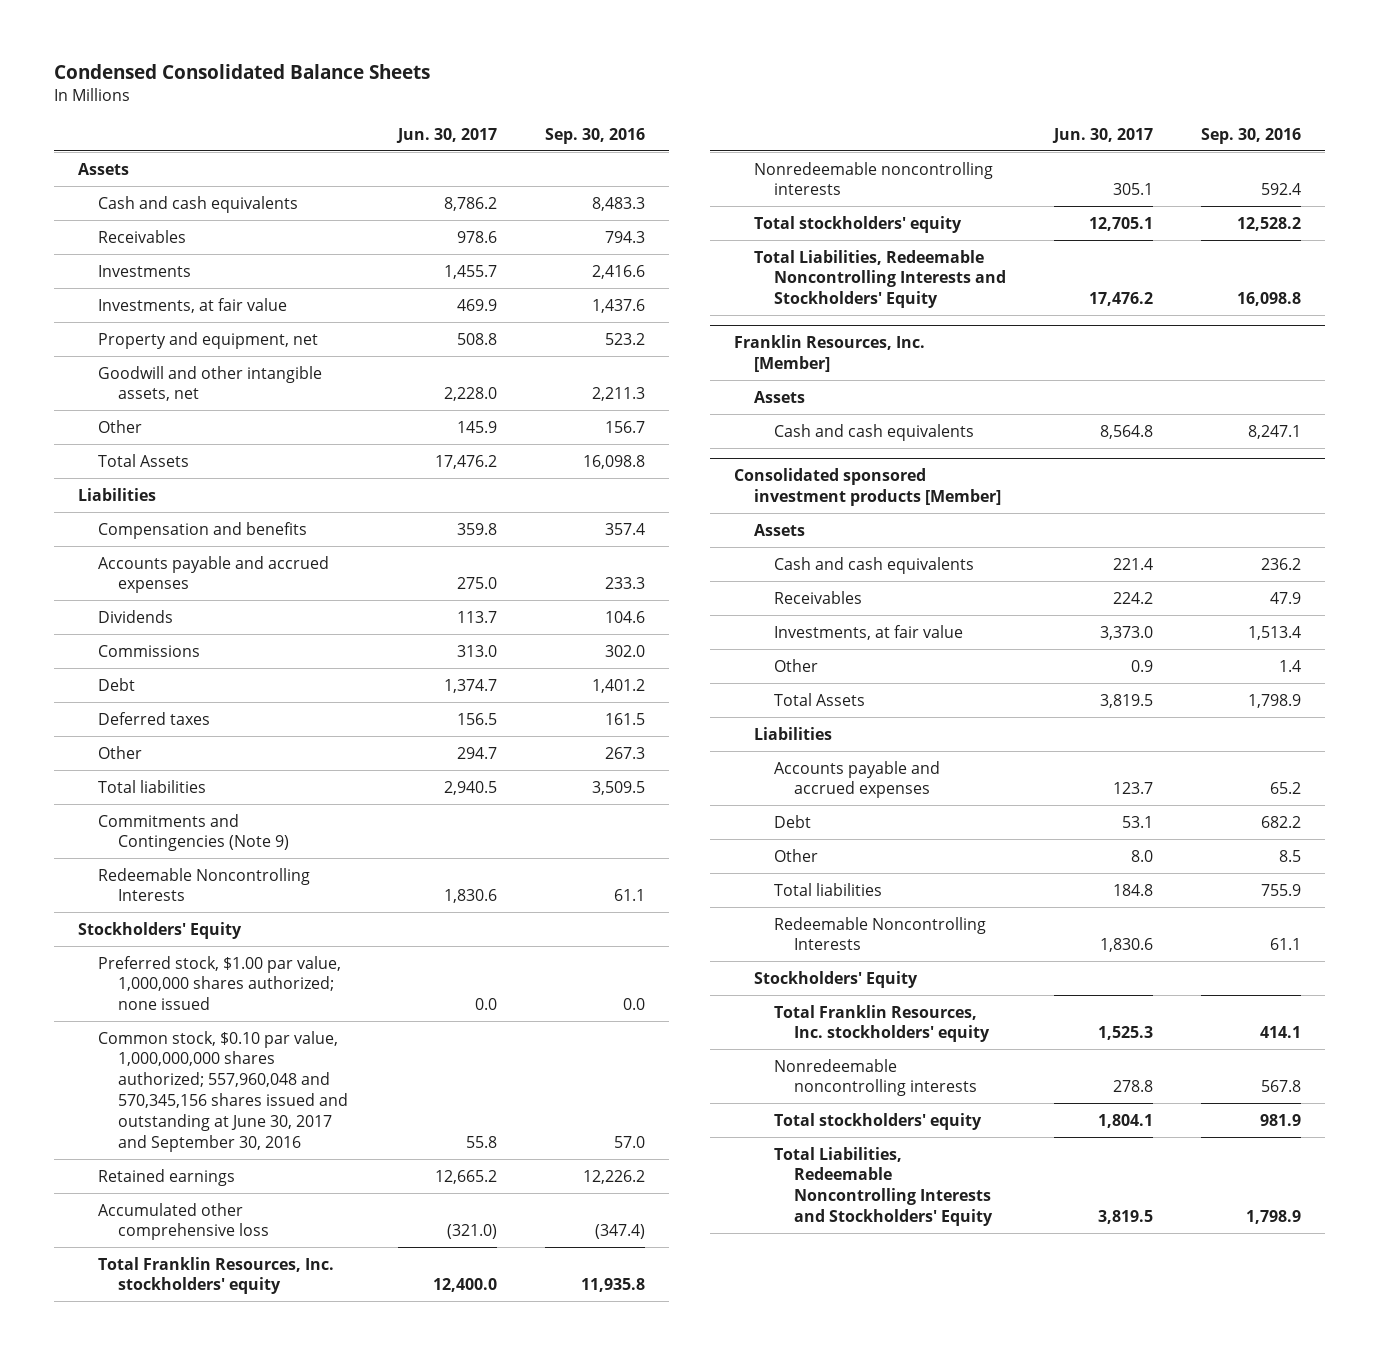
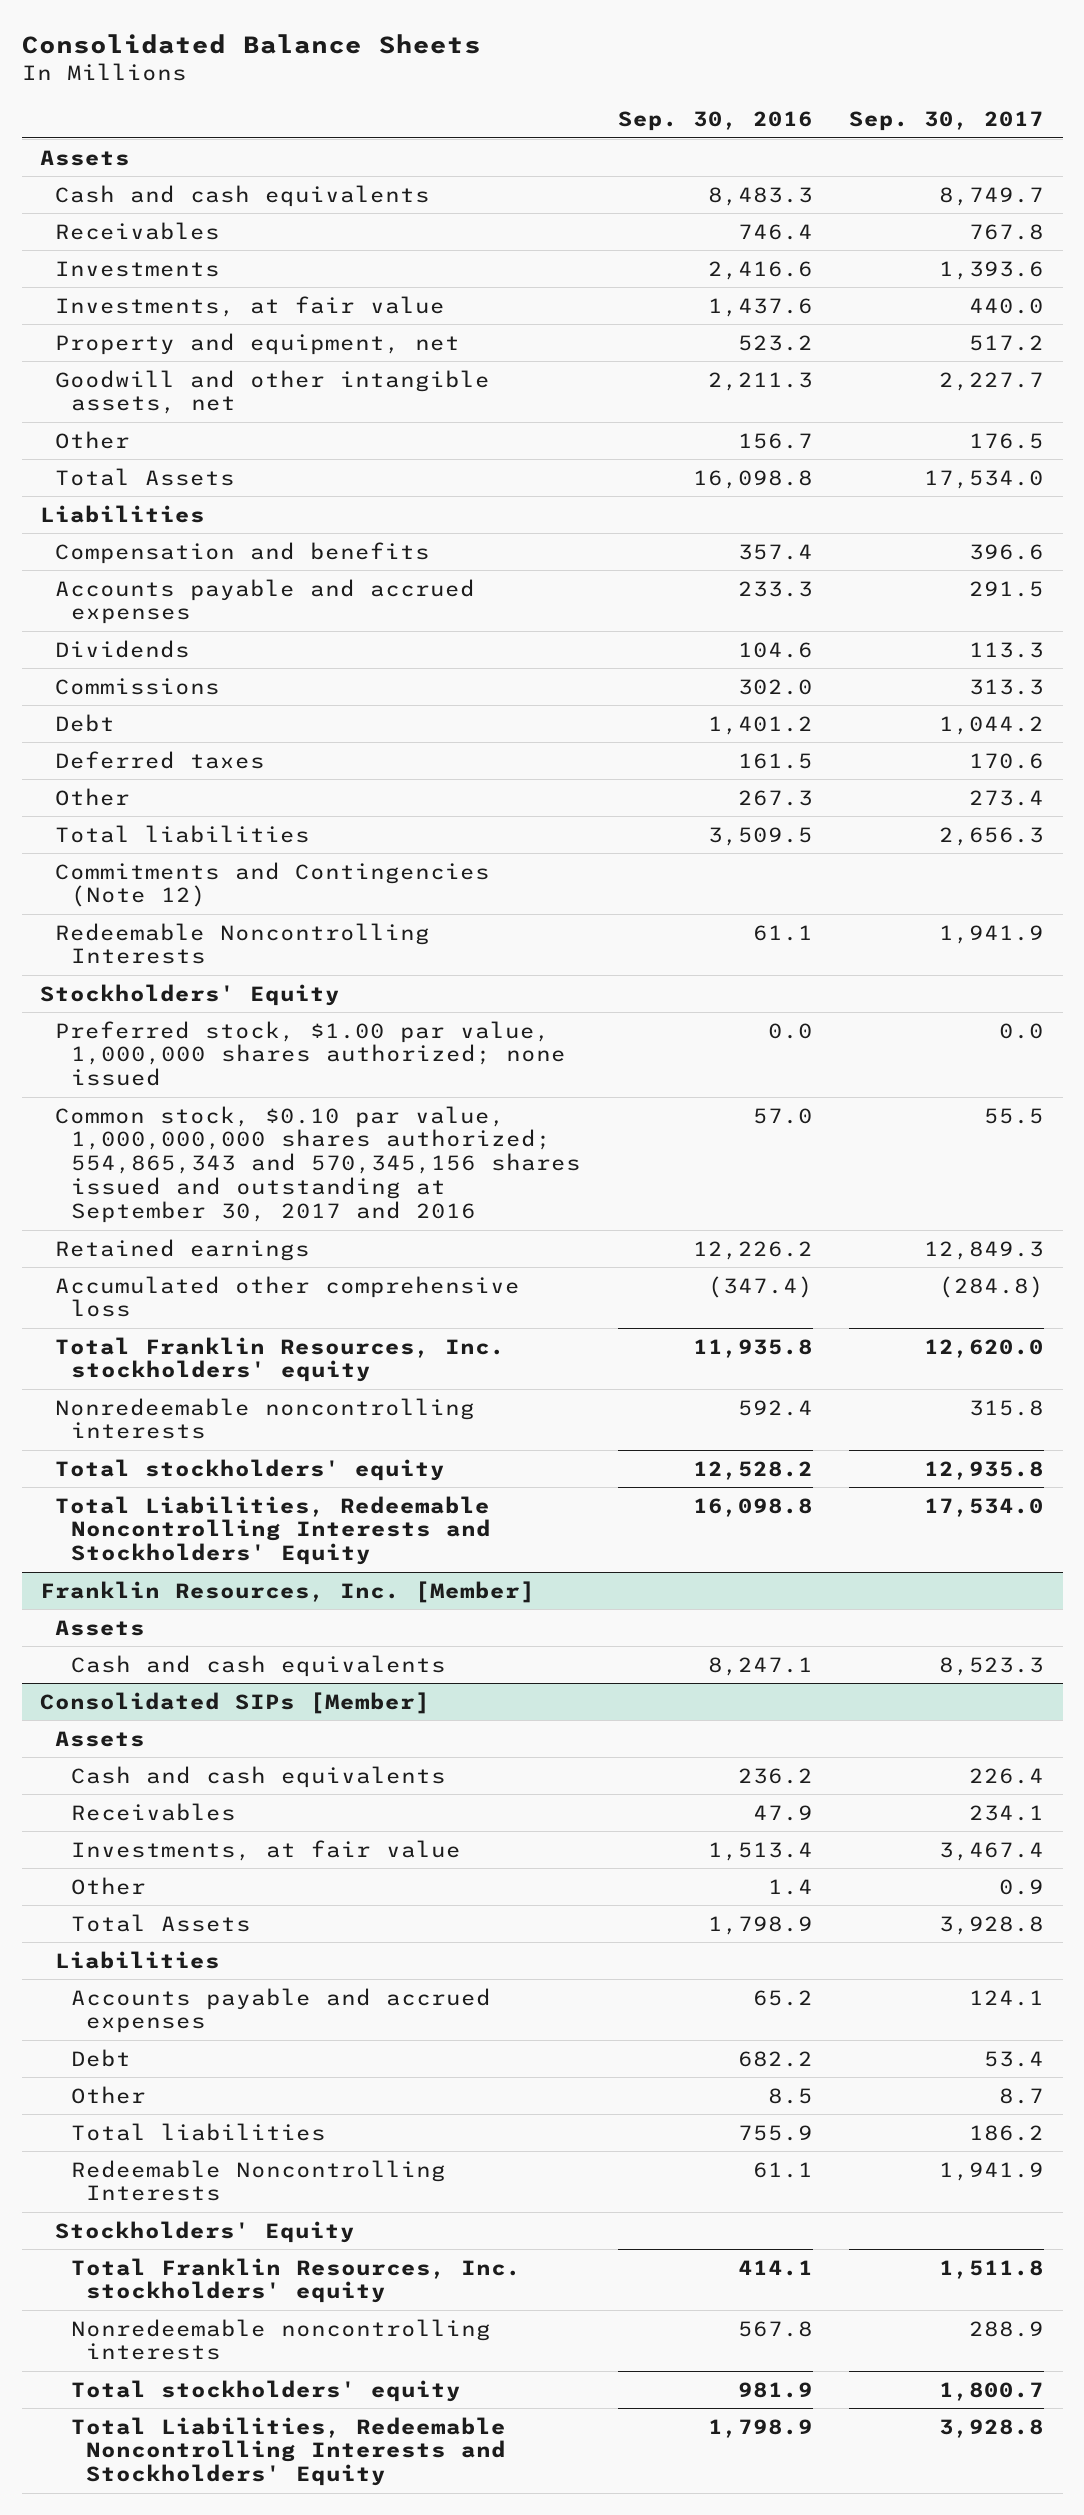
- Condensed Consolidated Balance Sheets
+ Consolidated Balance Sheets
- | Jun. 30, 2017 | Sep. 30, 2016
+ | Sep. 30, 2016 | Sep. 30, 2017
- Receivables | 978.6 | 794.3
+ Receivables | 746.4 | 767.8
- Commitments and Contingencies (Note 9)
+ Commitments and Contingencies (Note 12)
- Common stock, $0.10 par value, 1,000,000,000 shares authorized; 557,960,048 and 570,345,156 shares issued and outstanding at June 30, 2017 and September 30, 2016 | 55.8 | 57.0
+ Common stock, $0.10 par value, 1,000,000,000 shares authorized; 554,865,343 and 570,345,156 shares issued and outstanding at September 30, 2017 and 2016 | 57.0 | 55.5
- Consolidated sponsored investment products [Member]
+ Consolidated SIPs [Member]

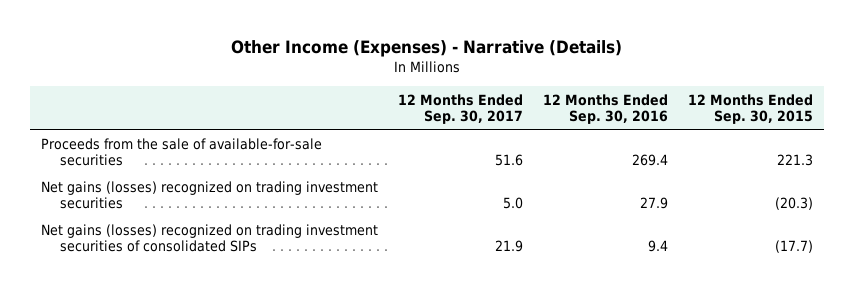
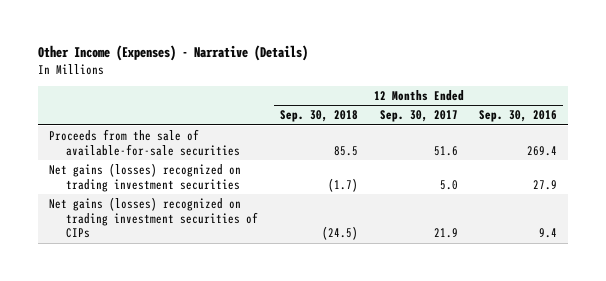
- | 12 Months Ended Sep. 30, 2017 | 12 Months Ended Sep. 30, 2016 | 12 Months Ended Sep. 30, 2015
+ | 12 Months Ended Sep. 30, 2018 | 12 Months Ended Sep. 30, 2017 | 12 Months Ended Sep. 30, 2016
- Net gains (losses) recognized on trading investment securities of consolidated SIPs | 21.9 | 9.4 | (17.7)
+ Net gains (losses) recognized on trading investment securities of CIPs | (24.5) | 21.9 | 9.4

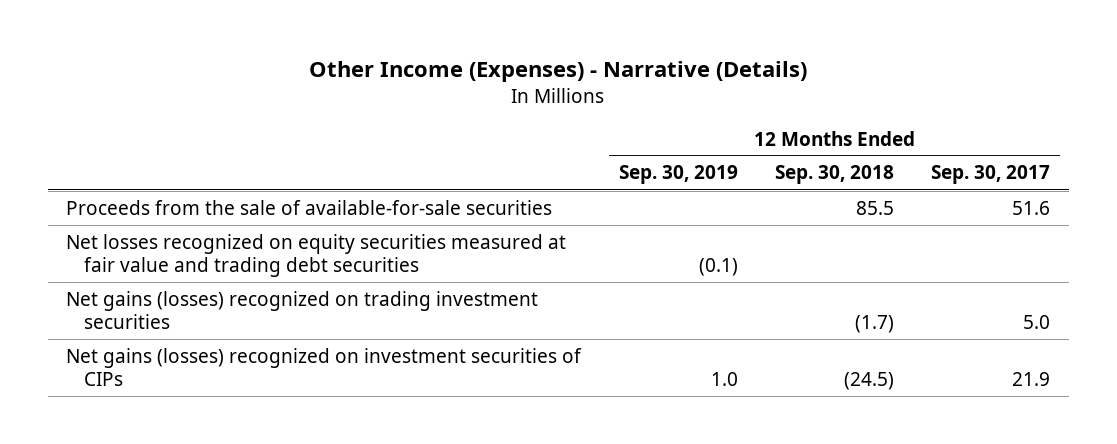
- | 12 Months Ended Sep. 30, 2018 | 12 Months Ended Sep. 30, 2017 | 12 Months Ended Sep. 30, 2016
+ | 12 Months Ended Sep. 30, 2019 | 12 Months Ended Sep. 30, 2018 | 12 Months Ended Sep. 30, 2017
+ Net losses recognized on equity securities measured at fair value and trading debt securities | (0.1) | |
- Net gains (losses) recognized on trading investment securities of CIPs | (24.5) | 21.9 | 9.4
+ Net gains (losses) recognized on investment securities of CIPs | 1.0 | (24.5) | 21.9

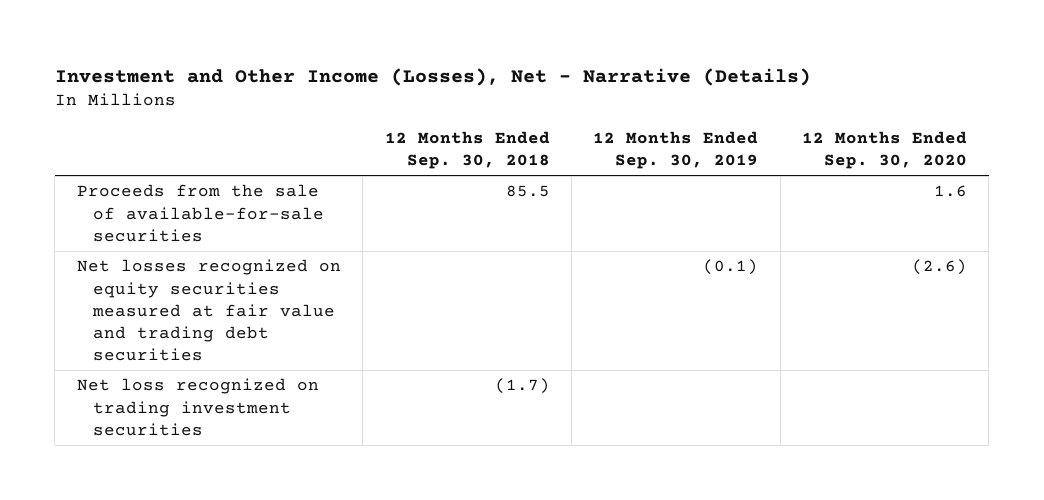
- Other Income (Expenses) - Narrative (Details)
+ Investment and Other Income (Losses), Net - Narrative (Details)
- | 12 Months Ended Sep. 30, 2019 | 12 Months Ended Sep. 30, 2018 | 12 Months Ended Sep. 30, 2017
+ | 12 Months Ended Sep. 30, 2018 | 12 Months Ended Sep. 30, 2019 | 12 Months Ended Sep. 30, 2020
- Net gains (losses) recognized on trading investment securities | | (1.7) | 5.0
- Net gains (losses) recognized on investment securities of CIPs | 1.0 | (24.5) | 21.9
+ Net loss recognized on trading investment securities | (1.7) | |

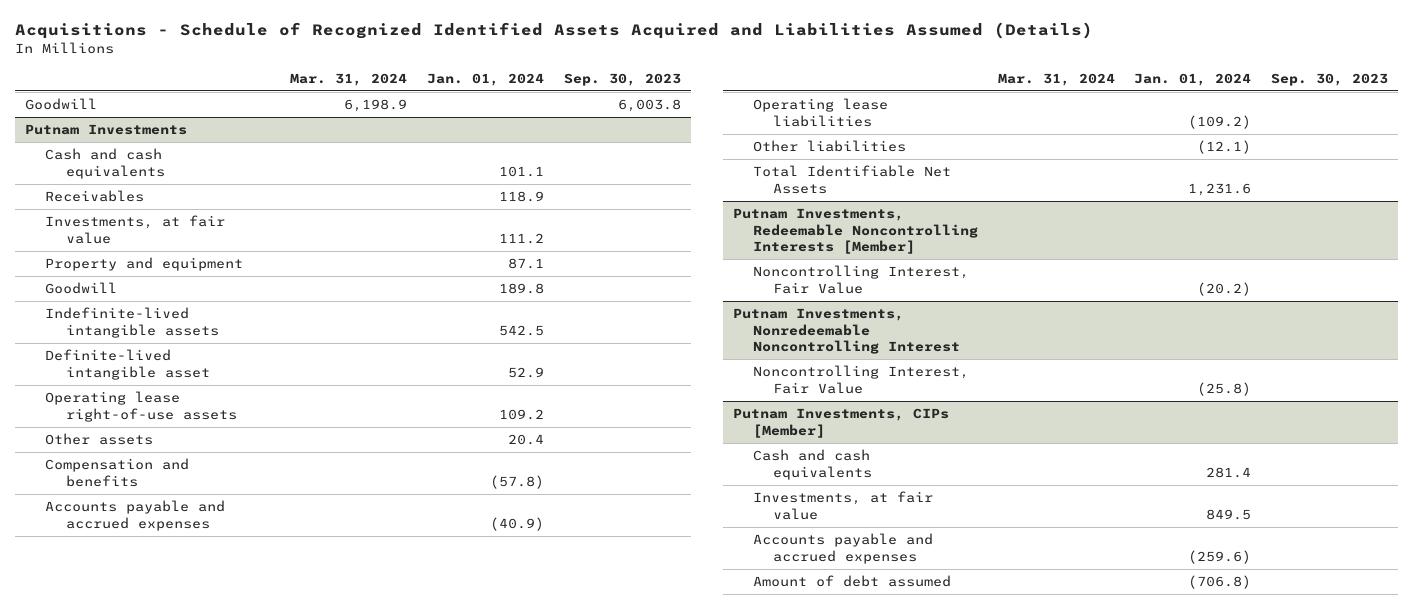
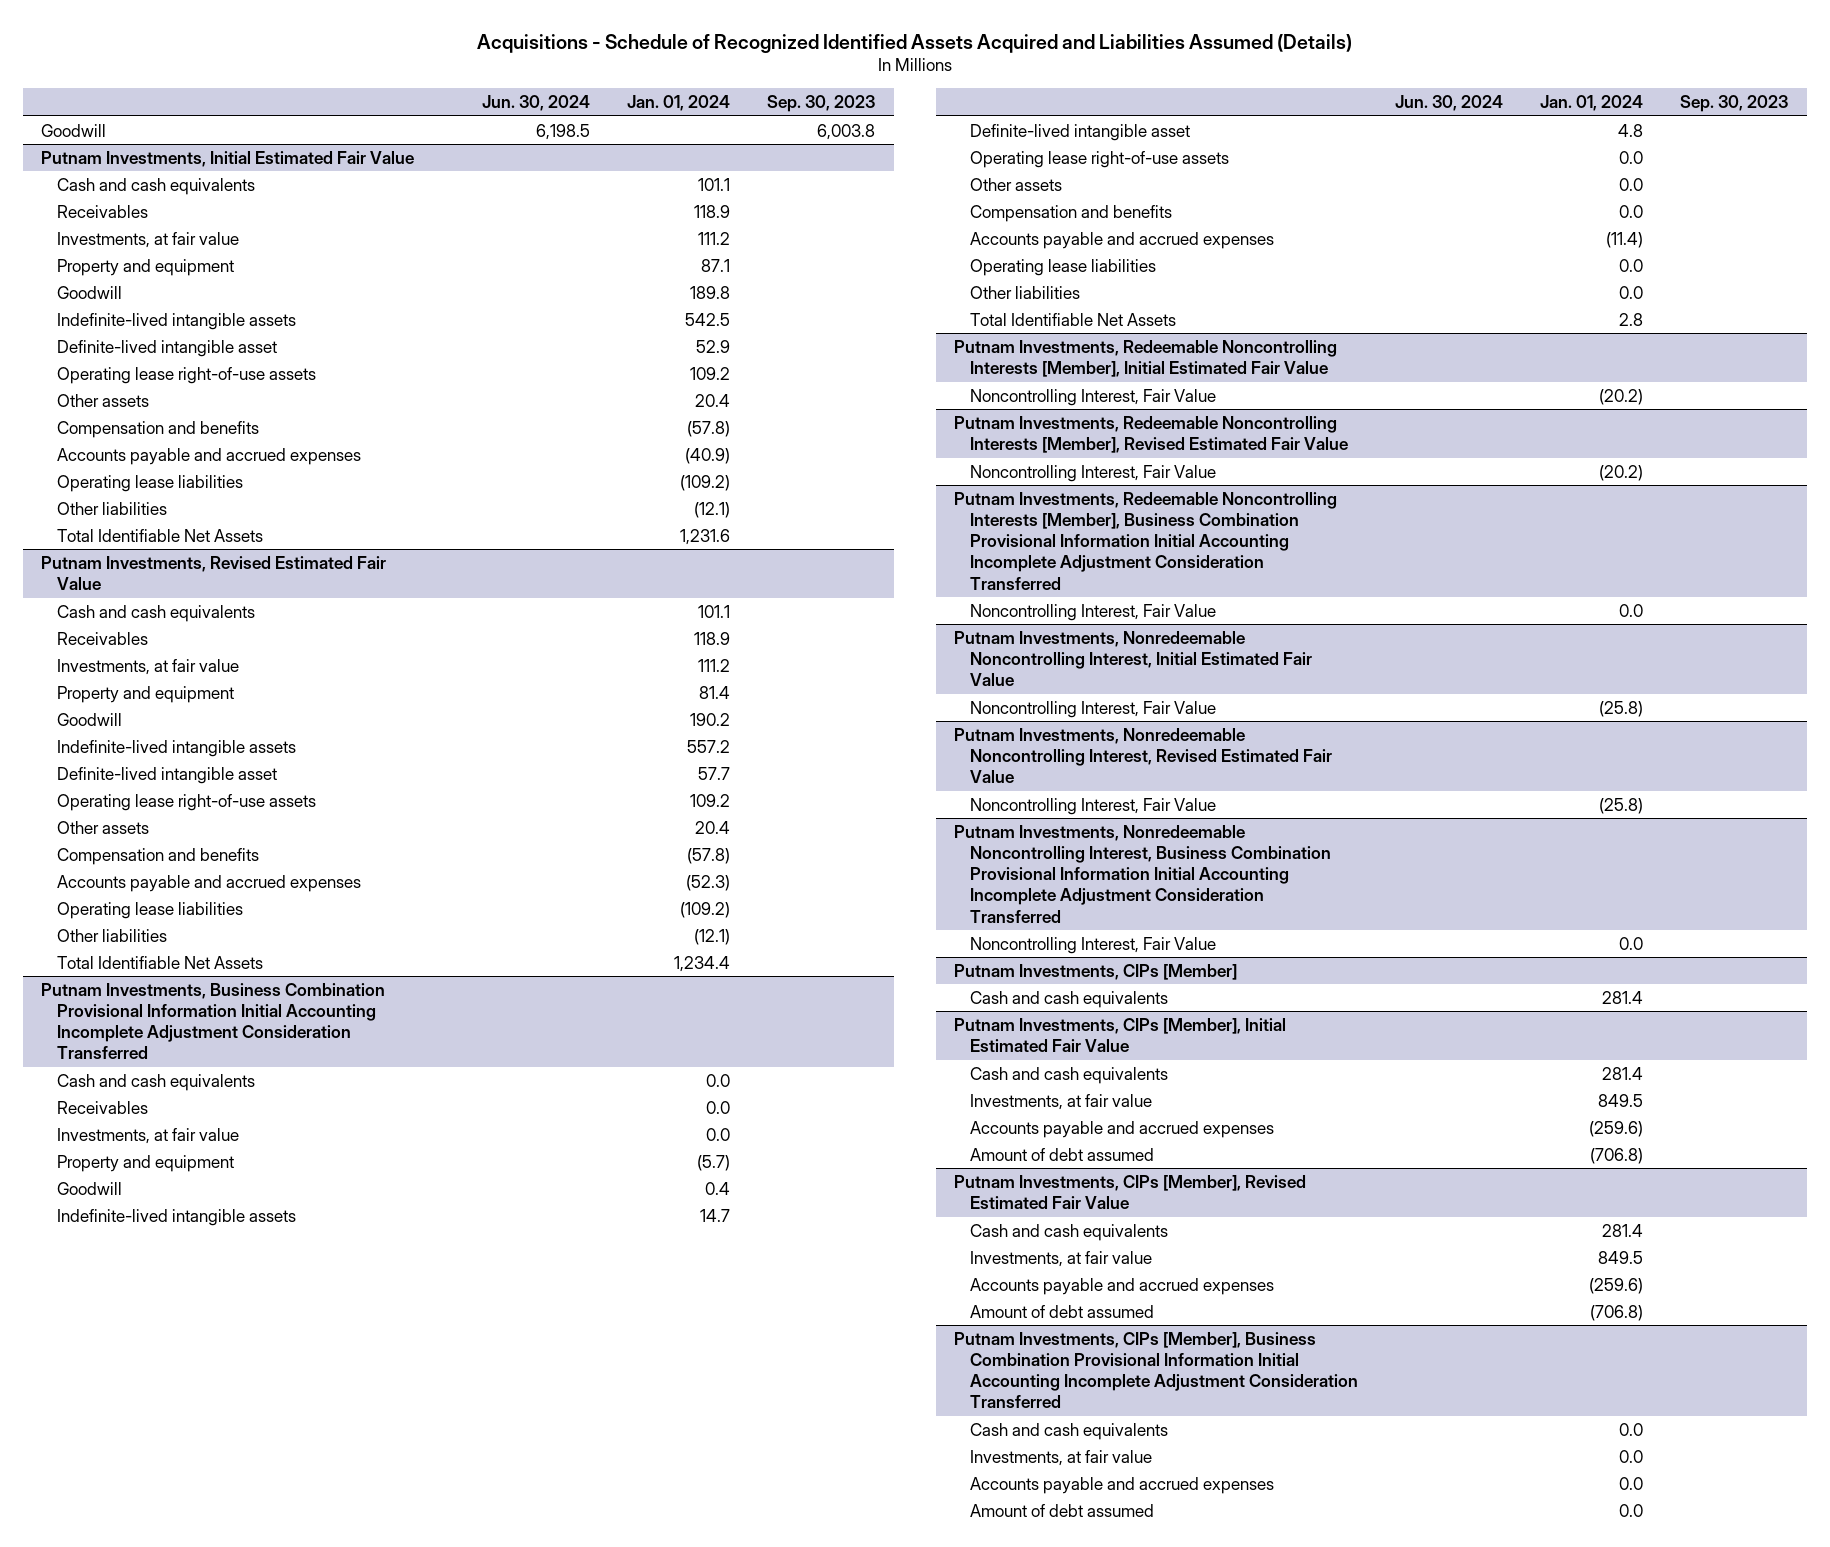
- | Mar. 31, 2024 | Jan. 01, 2024 | Sep. 30, 2023
+ | Jun. 30, 2024 | Jan. 01, 2024 | Sep. 30, 2023
- Putnam Investments
+ Putnam Investments, Initial Estimated Fair Value
- Putnam Investments, Redeemable Noncontrolling Interests [Member]
+ Putnam Investments, Revised Estimated Fair Value
+ Cash and cash equivalents | | 101.1 |
+ Receivables | | 118.9 |
+ Investments, at fair value | | 111.2 |
+ Property and equipment | | 81.4 |
+ Goodwill | | 190.2 |
+ Indefinite-lived intangible assets | | 557.2 |
+ Definite-lived intangible asset | | 57.7 |
+ Operating lease right-of-use assets | | 109.2 |
+ Other assets | | 20.4 |
+ Compensation and benefits | | (57.8) |
+ Accounts payable and accrued expenses | | (52.3) |
+ Operating lease liabilities | | (109.2) |
+ Other liabilities | | (12.1) |
+ Total Identifiable Net Assets | | 1,234.4 |
+ Putnam Investments, Business Combination Provisional Information Initial Accounting Incomplete Adjustment Consideration Transferred
+ Cash and cash equivalents | | 0.0 |
+ Receivables | | 0.0 |
+ Investments, at fair value | | 0.0 |
+ Property and equipment | | (5.7) |
+ Goodwill | | 0.4 |
+ Indefinite-lived intangible assets | | 14.7 |
+ Definite-lived intangible asset | | 4.8 |
+ Operating lease right-of-use assets | | 0.0 |
+ Other assets | | 0.0 |
+ Compensation and benefits | | 0.0 |
+ Accounts payable and accrued expenses | | (11.4) |
+ Operating lease liabilities | | 0.0 |
+ Other liabilities | | 0.0 |
+ Total Identifiable Net Assets | | 2.8 |
+ Putnam Investments, Redeemable Noncontrolling Interests [Member], Initial Estimated Fair Value
- Putnam Investments, Nonredeemable Noncontrolling Interest
+ Putnam Investments, Redeemable Noncontrolling Interests [Member], Revised Estimated Fair Value
+ Noncontrolling Interest, Fair Value | | (20.2) |
+ Putnam Investments, Redeemable Noncontrolling Interests [Member], Business Combination Provisional Information Initial Accounting Incomplete Adjustment Consideration Transferred
+ Noncontrolling Interest, Fair Value | | 0.0 |
+ Putnam Investments, Nonredeemable Noncontrolling Interest, Initial Estimated Fair Value
+ Putnam Investments, Nonredeemable Noncontrolling Interest, Revised Estimated Fair Value
+ Noncontrolling Interest, Fair Value | | (25.8) |
+ Putnam Investments, Nonredeemable Noncontrolling Interest, Business Combination Provisional Information Initial Accounting Incomplete Adjustment Consideration Transferred
+ Noncontrolling Interest, Fair Value | | 0.0 |
+ Putnam Investments, CIPs [Member], Initial Estimated Fair Value
+ Cash and cash equivalents | | 281.4 |
+ Putnam Investments, CIPs [Member], Revised Estimated Fair Value
+ Cash and cash equivalents | | 281.4 |
+ Investments, at fair value | | 849.5 |
+ Accounts payable and accrued expenses | | (259.6) |
+ Amount of debt assumed | | (706.8) |
+ Putnam Investments, CIPs [Member], Business Combination Provisional Information Initial Accounting Incomplete Adjustment Consideration Transferred
+ Cash and cash equivalents | | 0.0 |
+ Investments, at fair value | | 0.0 |
+ Accounts payable and accrued expenses | | 0.0 |
+ Amount of debt assumed | | 0.0 |

